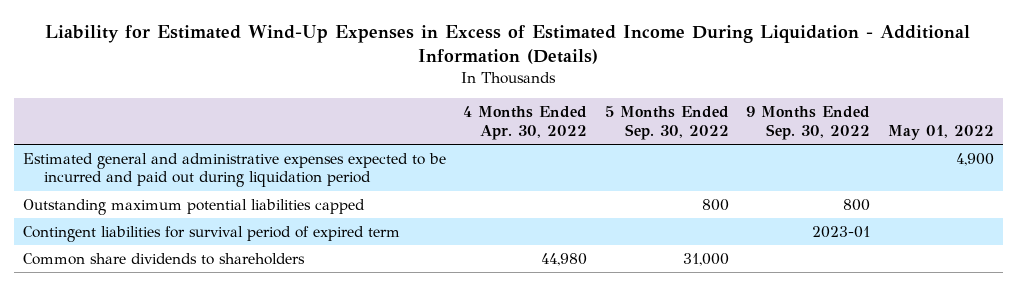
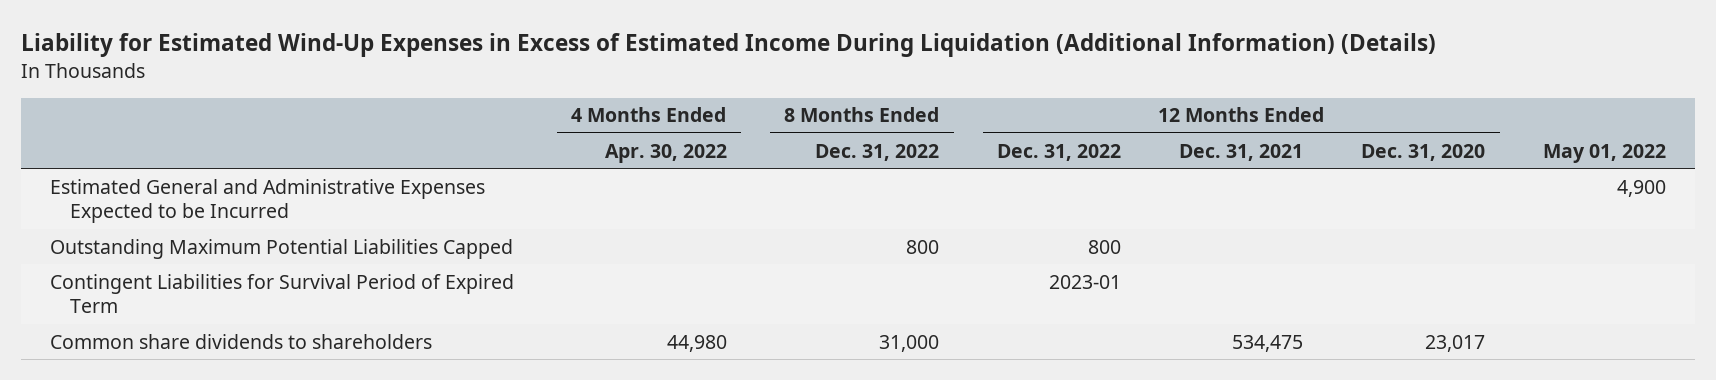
- Liability for Estimated Wind-Up Expenses in Excess of Estimated Income During Liquidation - Additional Information (Details)
+ Liability for Estimated Wind-Up Expenses in Excess of Estimated Income During Liquidation (Additional Information) (Details)
- | 4 Months Ended Apr. 30, 2022 | 5 Months Ended Sep. 30, 2022 | 9 Months Ended Sep. 30, 2022 | May 01, 2022
+ | 4 Months Ended Apr. 30, 2022 | 8 Months Ended Dec. 31, 2022 | 12 Months Ended Dec. 31, 2022 | 12 Months Ended Dec. 31, 2021 | 12 Months Ended Dec. 31, 2020 | May 01, 2022
- Estimated general and administrative expenses expected to be incurred and paid out during liquidation period | | | | 4,900
- Outstanding maximum potential liabilities capped | | 800 | 800 |
- Contingent liabilities for survival period of expired term | | | 2023-01 |
+ Estimated General and Administrative Expenses Expected to be Incurred | | | | | | 4,900
+ Outstanding Maximum Potential Liabilities Capped | | 800 | 800 | | |
+ Contingent Liabilities for Survival Period of Expired Term | | | 2023-01 | | |

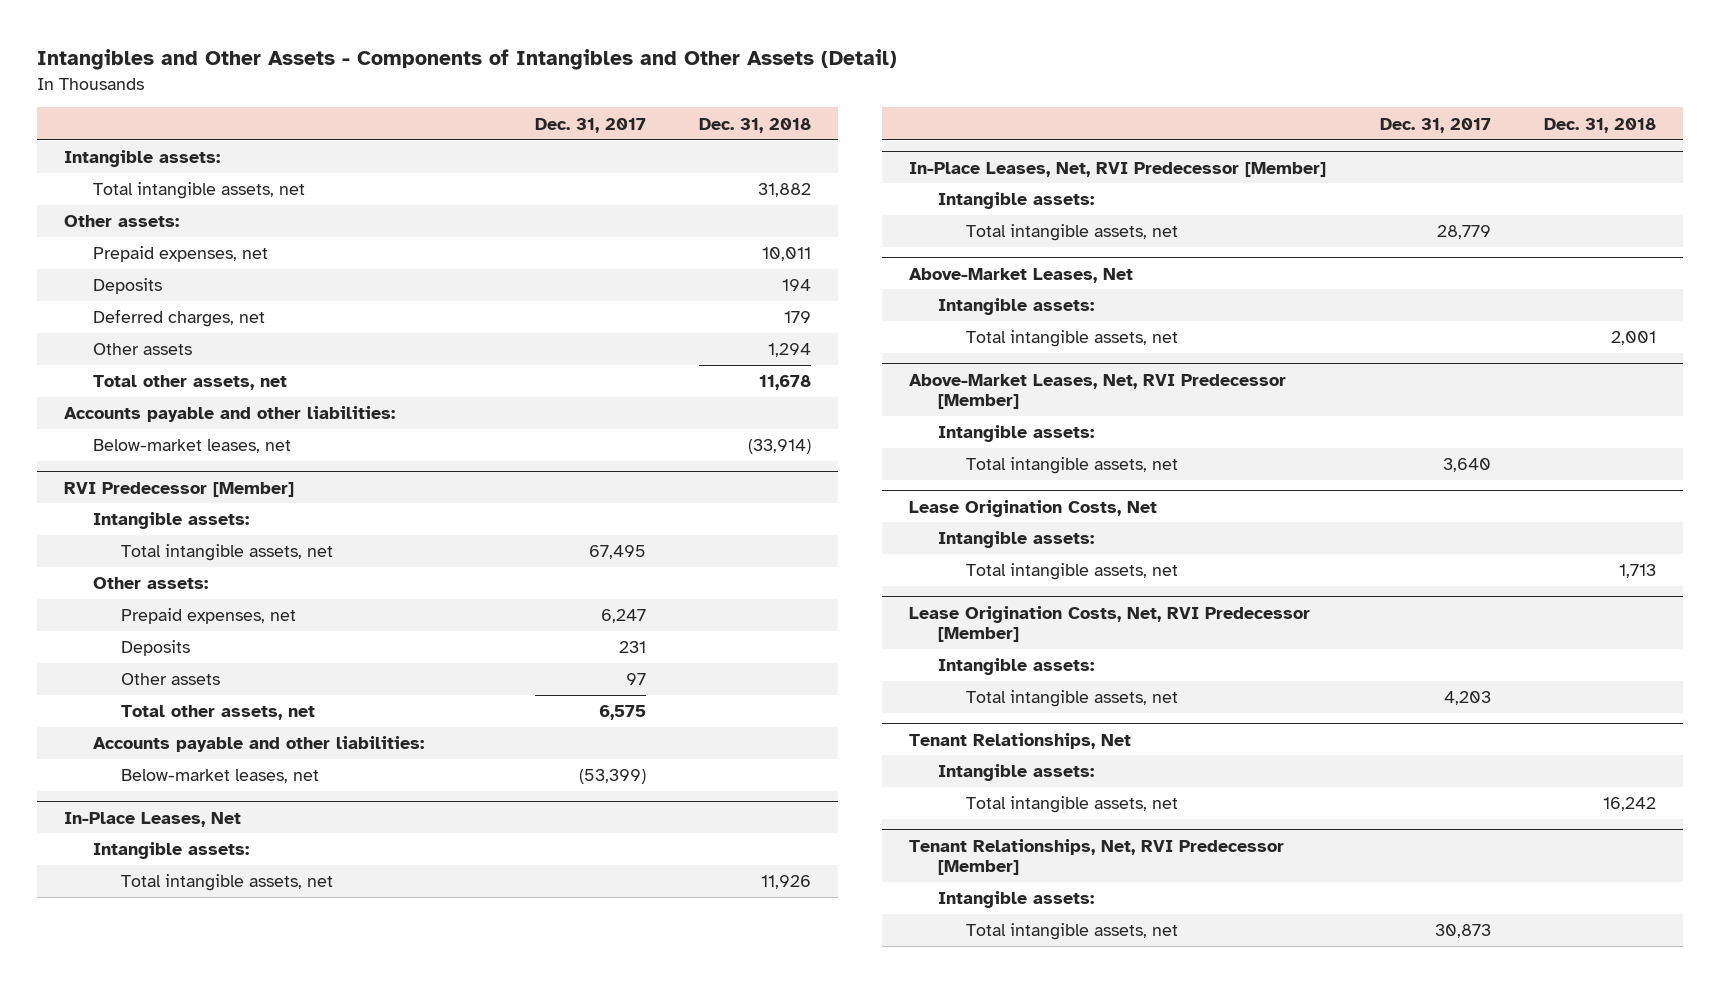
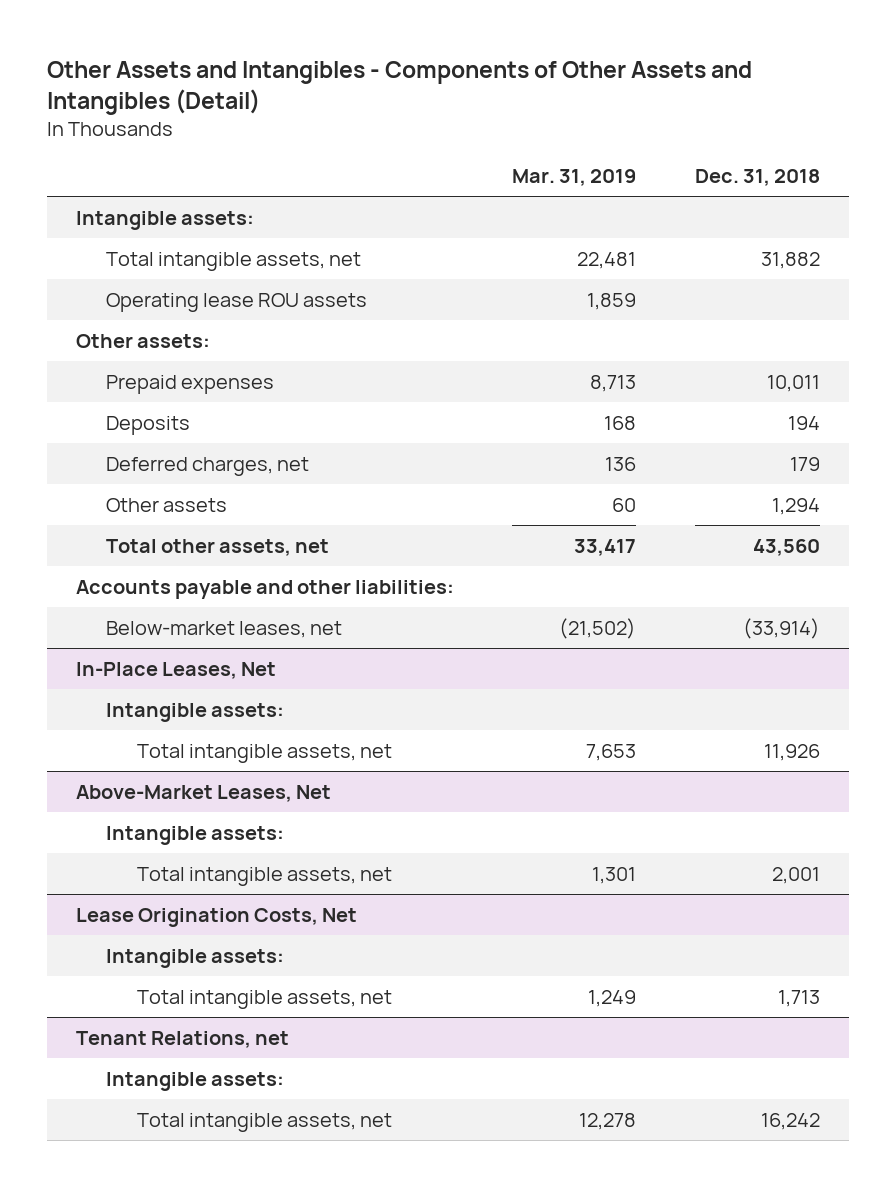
- Intangibles and Other Assets - Components of Intangibles and Other Assets (Detail)
+ Other Assets and Intangibles - Components of Other Assets and Intangibles (Detail)
- | Dec. 31, 2017 | Dec. 31, 2018
+ | Mar. 31, 2019 | Dec. 31, 2018
+ Operating lease ROU assets | 1,859 |
- Prepaid expenses, net | | 10,011
+ Prepaid expenses | 8,713 | 10,011
- Total other assets, net | | 11,678
+ Total other assets, net | 33,417 | 43,560
- RVI Predecessor [Member]
- Intangible assets:
- Total intangible assets, net | 67,495 |
- Other assets:
- Prepaid expenses, net | 6,247 |
- Deposits | 231 |
- Other assets | 97 |
- Total other assets, net | 6,575 |
- Accounts payable and other liabilities:
- Below-market leases, net | (53,399) |
- In-Place Leases, Net, RVI Predecessor [Member]
- Intangible assets:
- Total intangible assets, net | 28,779 |
- Above-Market Leases, Net, RVI Predecessor [Member]
- Intangible assets:
- Total intangible assets, net | 3,640 |
- Lease Origination Costs, Net, RVI Predecessor [Member]
- Intangible assets:
- Total intangible assets, net | 4,203 |
- Tenant Relationships, Net
+ Tenant Relations, net
- Tenant Relationships, Net, RVI Predecessor [Member]
- Intangible assets:
- Total intangible assets, net | 30,873 |

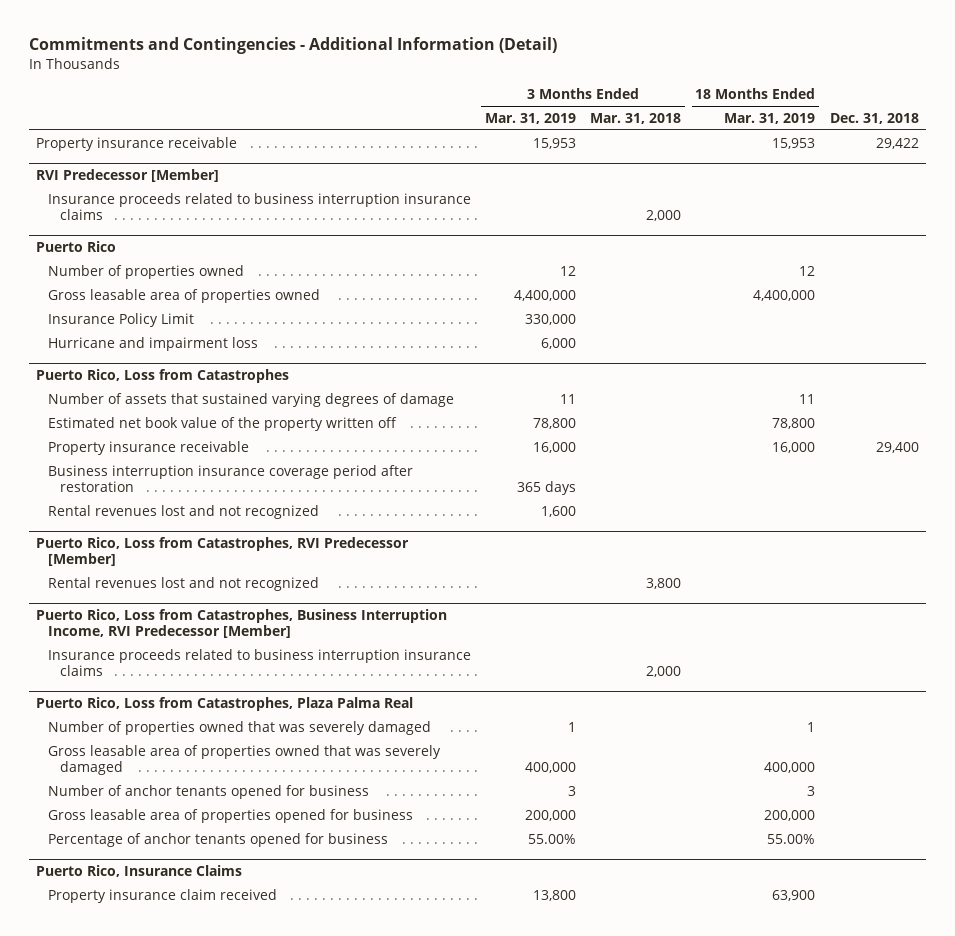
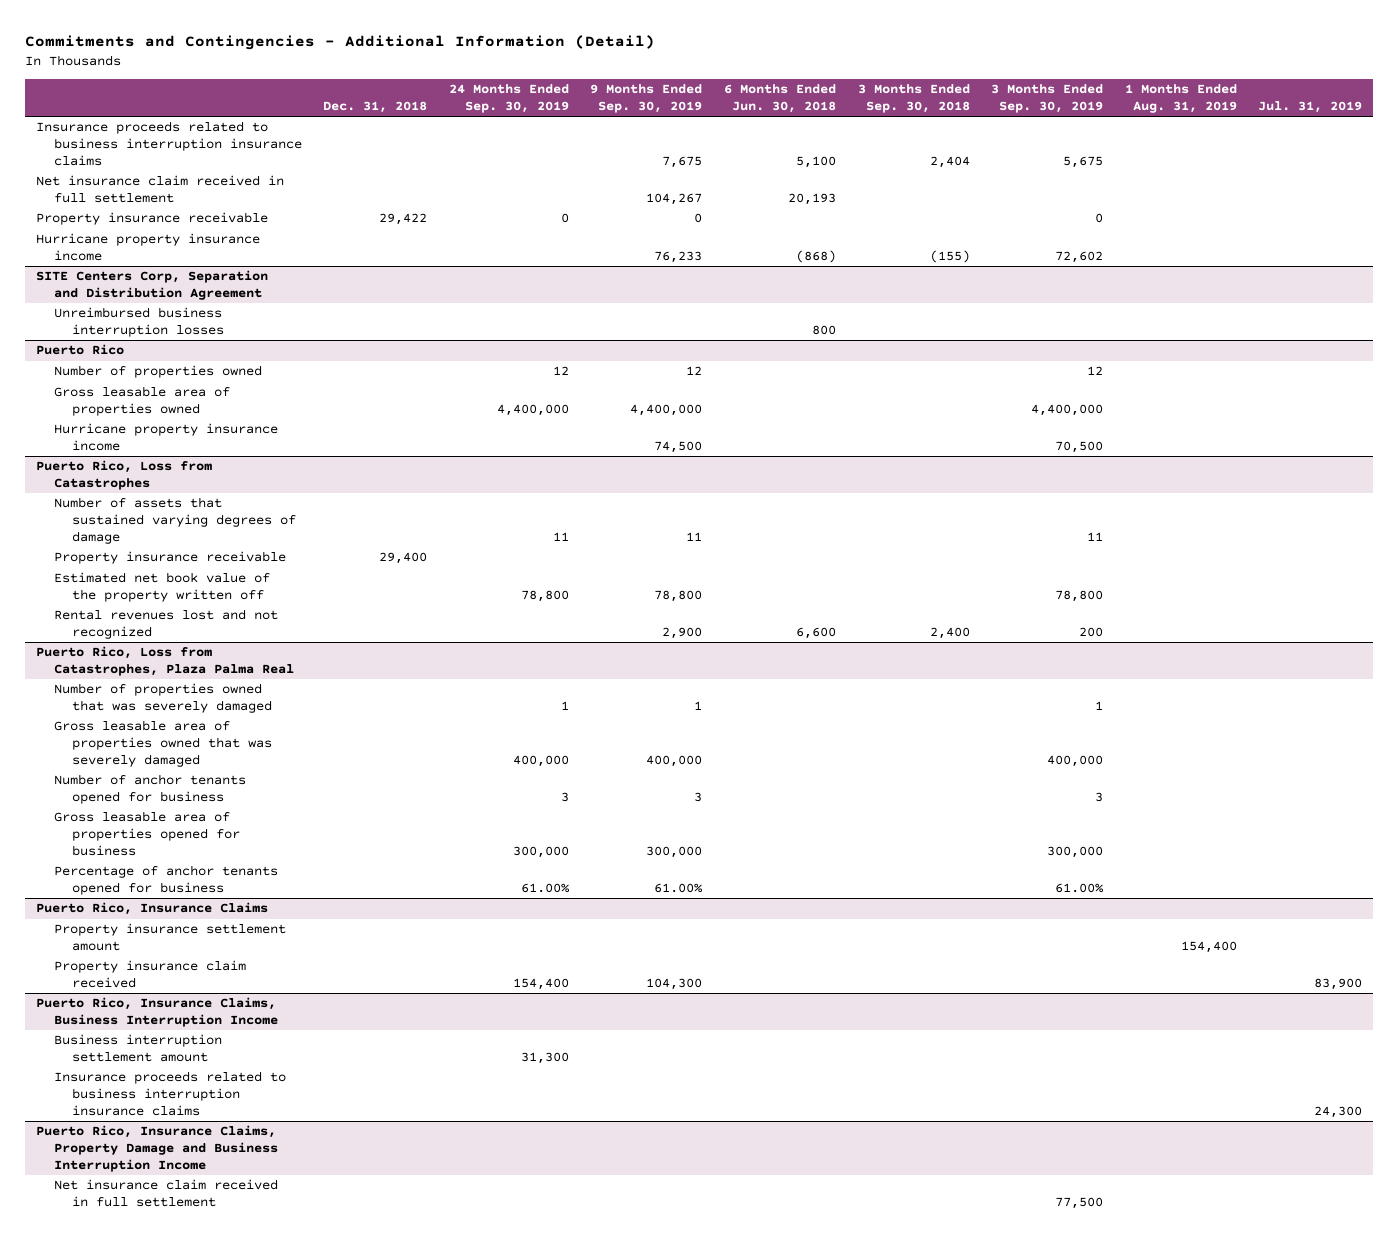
- | 3 Months Ended Mar. 31, 2019 | 3 Months Ended Mar. 31, 2018 | 18 Months Ended Mar. 31, 2019 | Dec. 31, 2018
+ | Dec. 31, 2018 | 24 Months Ended Sep. 30, 2019 | 9 Months Ended Sep. 30, 2019 | 6 Months Ended Jun. 30, 2018 | 3 Months Ended Sep. 30, 2018 | 3 Months Ended Sep. 30, 2019 | 1 Months Ended Aug. 31, 2019 | Jul. 31, 2019
+ Insurance proceeds related to business interruption insurance claims | | | 7,675 | 5,100 | 2,404 | 5,675 | |
+ Net insurance claim received in full settlement | | | 104,267 | 20,193 | | | |
- RVI Predecessor [Member]
- Insurance proceeds related to business interruption insurance claims | | 2,000 | |
+ Hurricane property insurance income | | | 76,233 | (868) | (155) | 72,602 | |
+ SITE Centers Corp, Separation and Distribution Agreement
+ Unreimbursed business interruption losses | | | | 800 | | | |
@ Puerto Rico
- Insurance Policy Limit | 330,000 | | |
- Hurricane and impairment loss | 6,000 | | |
+ Hurricane property insurance income | | | 74,500 | | | 70,500 | |
@ Puerto Rico, Loss from Catastrophes
- Business interruption insurance coverage period after restoration | 365 days | | |
moved down: Estimated net book value of the property written off | | 78,800 | 78,800 | | | 78,800 | |
- Puerto Rico, Loss from Catastrophes, RVI Predecessor [Member]
- Rental revenues lost and not recognized | | 3,800 | |
- Puerto Rico, Loss from Catastrophes, Business Interruption Income, RVI Predecessor [Member]
- Insurance proceeds related to business interruption insurance claims | | 2,000 | |
@ Puerto Rico, Insurance Claims
+ Property insurance settlement amount | | | | | | | 154,400 |
+ Puerto Rico, Insurance Claims, Business Interruption Income
+ Business interruption settlement amount | | 31,300 | | | | | |
+ Insurance proceeds related to business interruption insurance claims | | | | | | | | 24,300
+ Puerto Rico, Insurance Claims, Property Damage and Business Interruption Income
+ Net insurance claim received in full settlement | | | | | | 77,500 | |

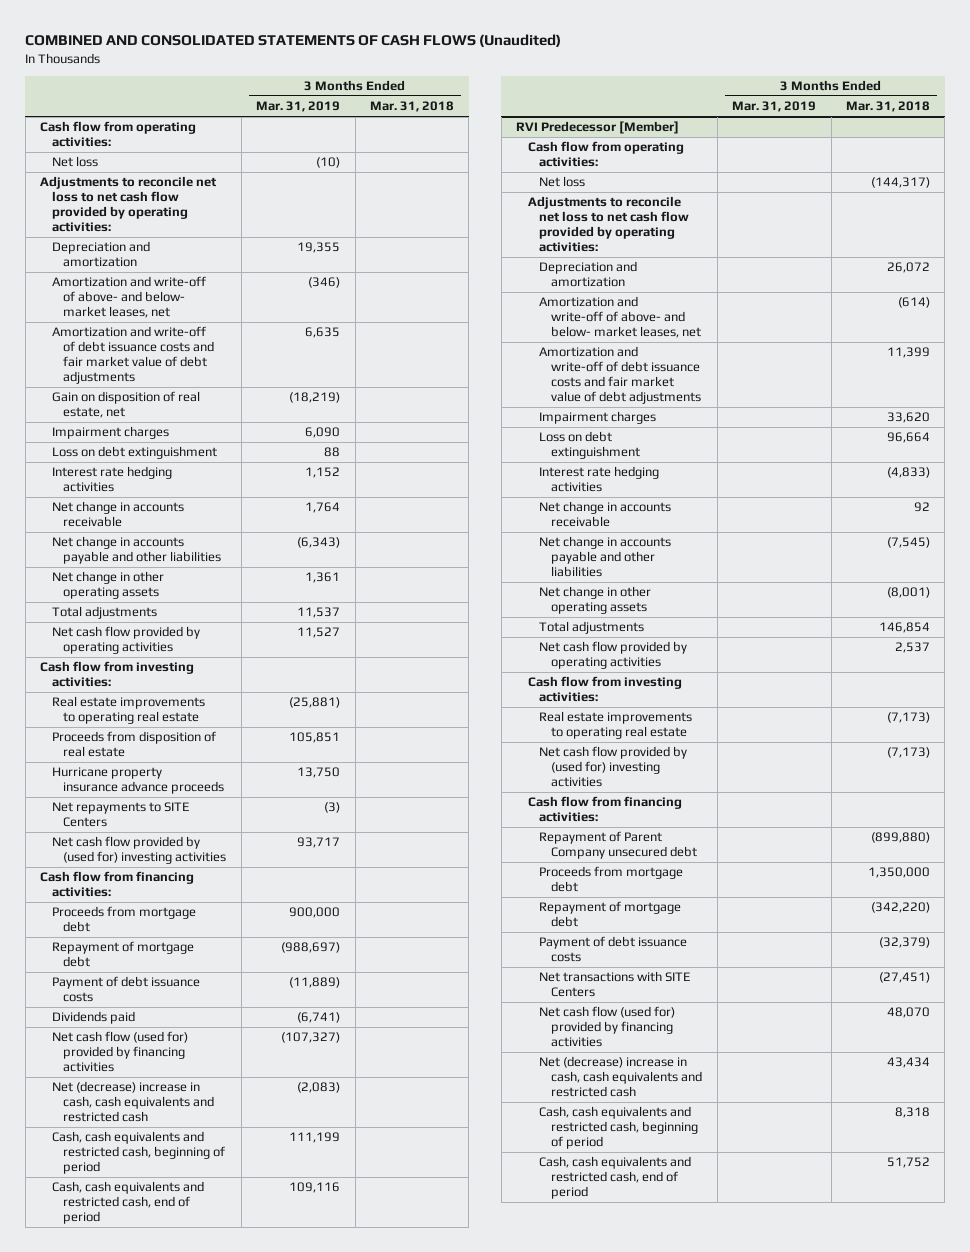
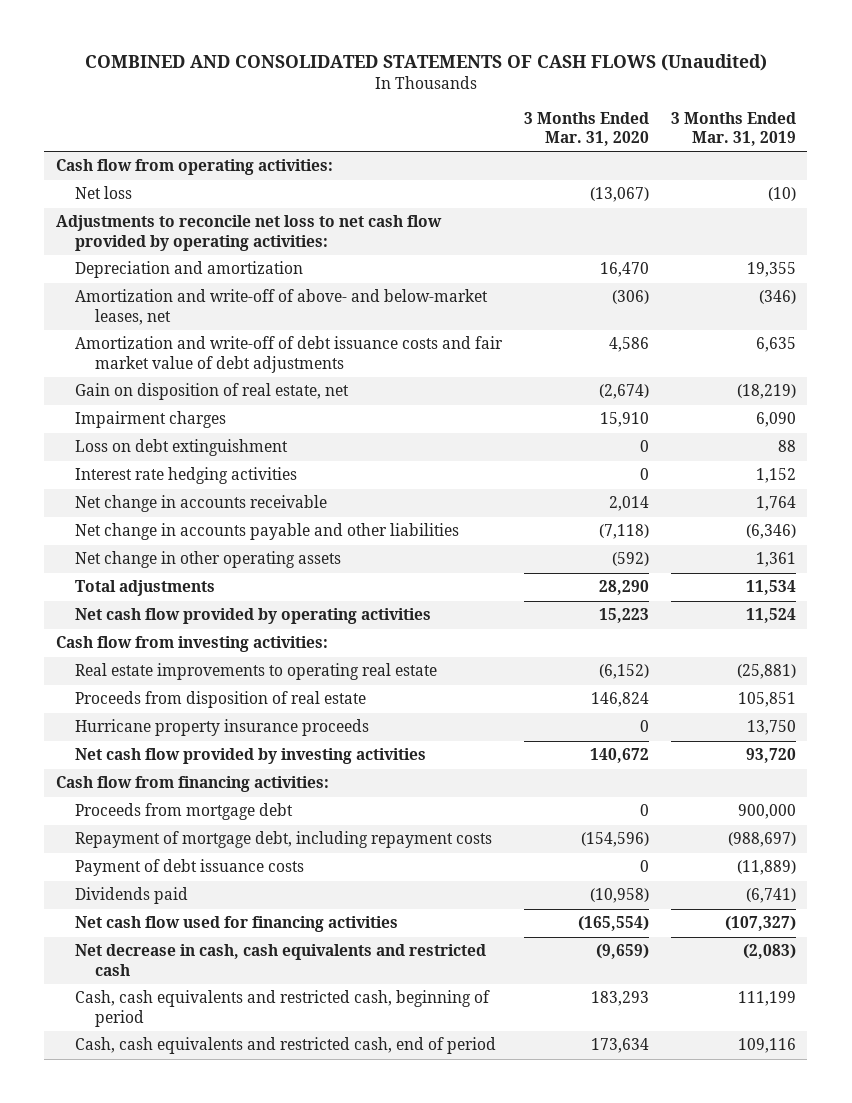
- | 3 Months Ended Mar. 31, 2019 | 3 Months Ended Mar. 31, 2018
+ | 3 Months Ended Mar. 31, 2020 | 3 Months Ended Mar. 31, 2019
- Amortization and write-off of above- and below- market leases, net | (346) |
+ Amortization and write-off of above- and below-market leases, net | (306) | (346)
- Net change in accounts payable and other liabilities | (6,343) |
+ Net change in accounts payable and other liabilities | (7,118) | (6,346)
- Total adjustments | 11,537 |
- Net cash flow provided by operating activities | 11,527 |
+ Total adjustments | 28,290 | 11,534
+ Net cash flow provided by operating activities | 15,223 | 11,524
- Hurricane property insurance advance proceeds | 13,750 |
- Net repayments to SITE Centers | (3) |
- Net cash flow provided by (used for) investing activities | 93,717 |
+ Hurricane property insurance proceeds | 0 | 13,750
+ Net cash flow provided by investing activities | 140,672 | 93,720
- Repayment of mortgage debt | (988,697) |
+ Repayment of mortgage debt, including repayment costs | (154,596) | (988,697)
- Net cash flow (used for) provided by financing activities | (107,327) |
- Net (decrease) increase in cash, cash equivalents and restricted cash | (2,083) |
+ Net cash flow used for financing activities | (165,554) | (107,327)
+ Net decrease in cash, cash equivalents and restricted cash | (9,659) | (2,083)
- RVI Predecessor [Member]
- Cash flow from operating activities:
- Net loss | | (144,317)
- Adjustments to reconcile net loss to net cash flow provided by operating activities:
- Depreciation and amortization | | 26,072
- Amortization and write-off of above- and below- market leases, net | | (614)
- Amortization and write-off of debt issuance costs and fair market value of debt adjustments | | 11,399
- Impairment charges | | 33,620
- Loss on debt extinguishment | | 96,664
- Interest rate hedging activities | | (4,833)
- Net change in accounts receivable | | 92
- Net change in accounts payable and other liabilities | | (7,545)
- Net change in other operating assets | | (8,001)
- Total adjustments | | 146,854
- Net cash flow provided by operating activities | | 2,537
- Cash flow from investing activities:
- Real estate improvements to operating real estate | | (7,173)
- Net cash flow provided by (used for) investing activities | | (7,173)
- Cash flow from financing activities:
- Repayment of Parent Company unsecured debt | | (899,880)
- Proceeds from mortgage debt | | 1,350,000
- Repayment of mortgage debt | | (342,220)
- Payment of debt issuance costs | | (32,379)
- Net transactions with SITE Centers | | (27,451)
- Net cash flow (used for) provided by financing activities | | 48,070
- Net (decrease) increase in cash, cash equivalents and restricted cash | | 43,434
- Cash, cash equivalents and restricted cash, beginning of period | | 8,318
- Cash, cash equivalents and restricted cash, end of period | | 51,752

